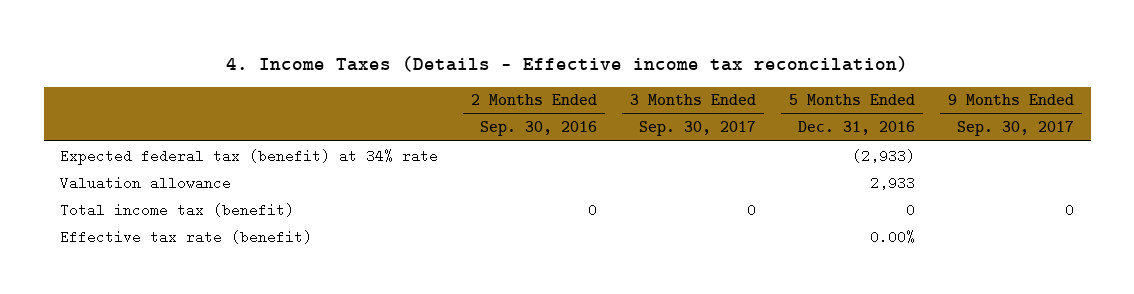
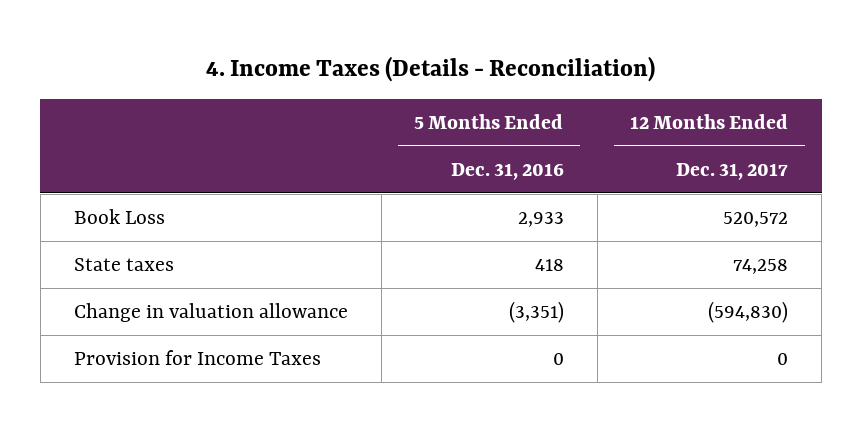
- 4. Income Taxes (Details - Effective income tax reconcilation)
+ 4. Income Taxes (Details - Reconciliation)
- | 2 Months Ended Sep. 30, 2016 | 3 Months Ended Sep. 30, 2017 | 5 Months Ended Dec. 31, 2016 | 9 Months Ended Sep. 30, 2017
+ | 5 Months Ended Dec. 31, 2016 | 12 Months Ended Dec. 31, 2017
- Expected federal tax (benefit) at 34% rate | | | (2,933) |
- Valuation allowance | | | 2,933 |
- Total income tax (benefit) | 0 | 0 | 0 | 0
- Effective tax rate (benefit) | | | 0.00% |
+ Book Loss | 2,933 | 520,572
+ State taxes | 418 | 74,258
+ Change in valuation allowance | (3,351) | (594,830)
+ Provision for Income Taxes | 0 | 0

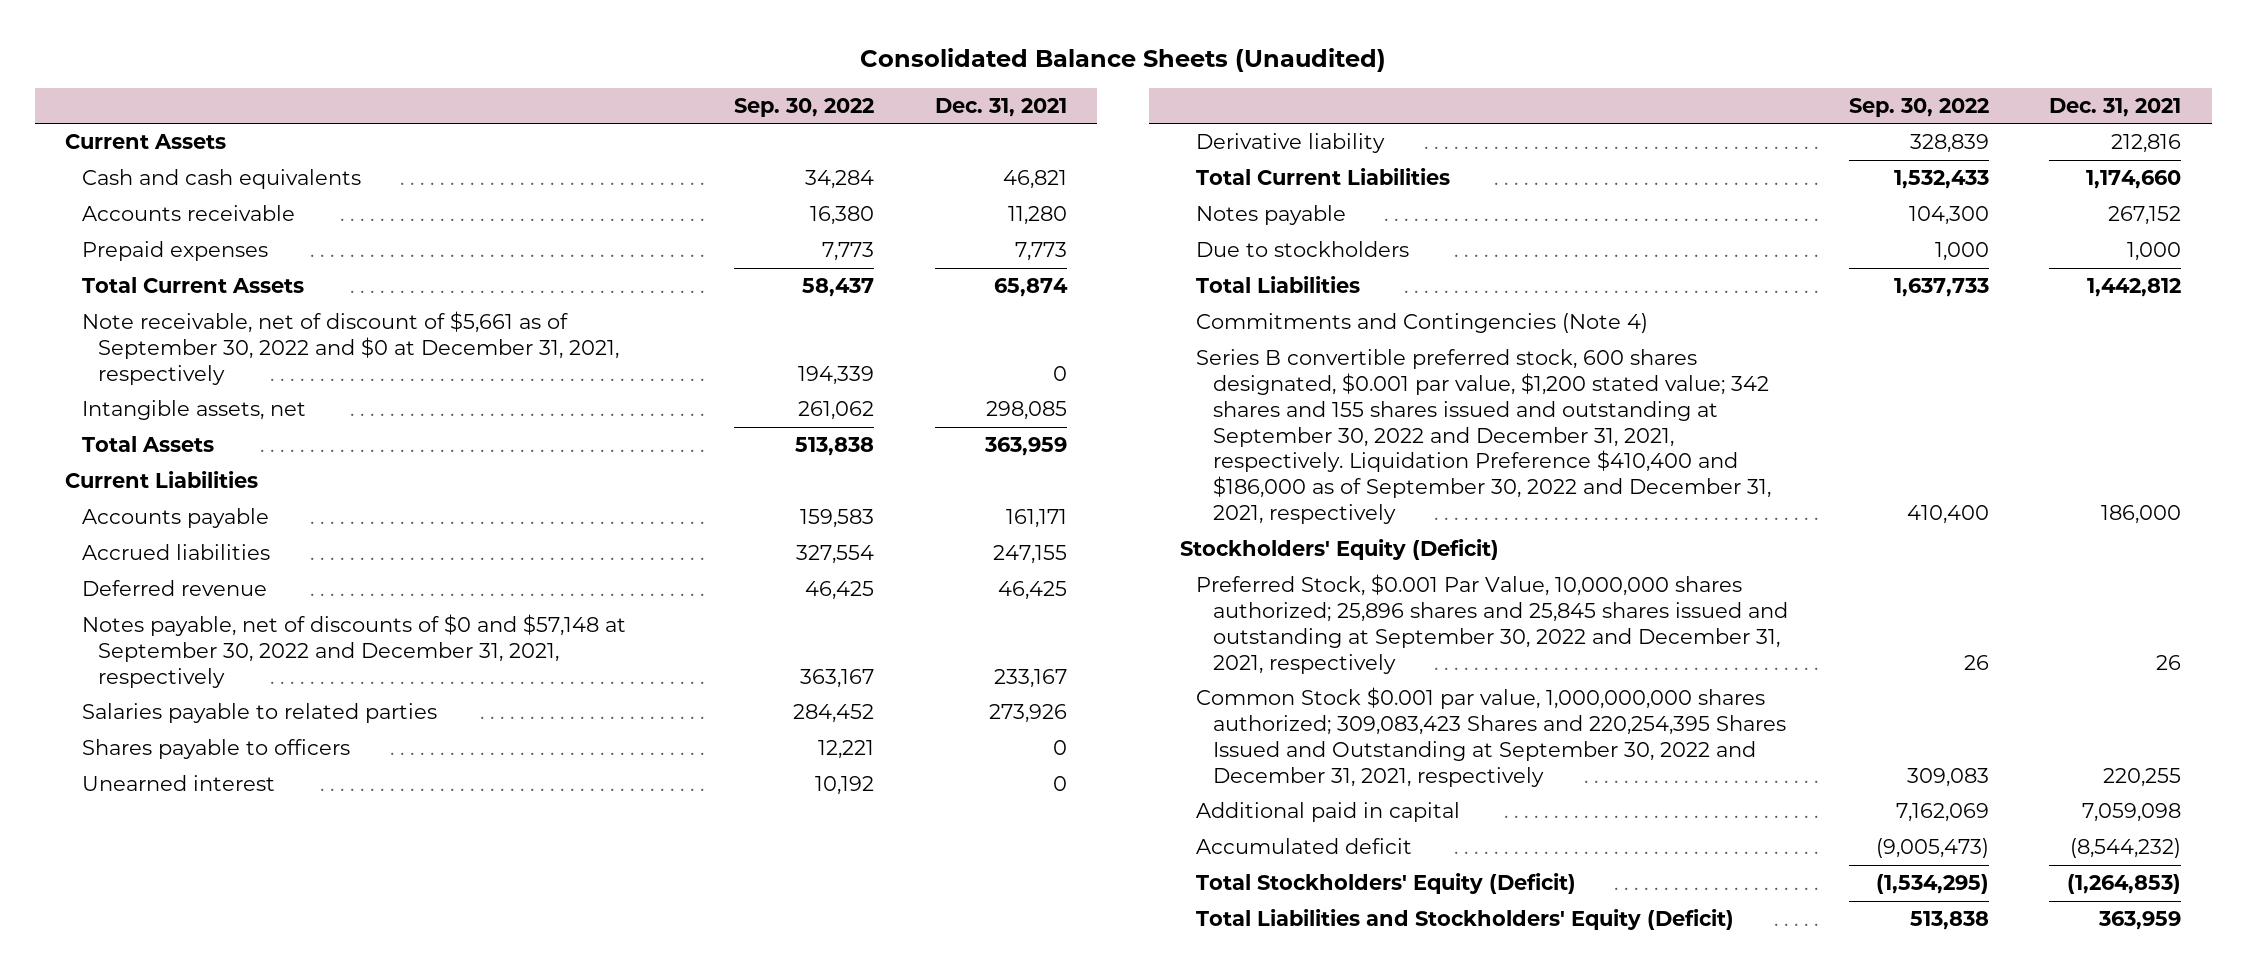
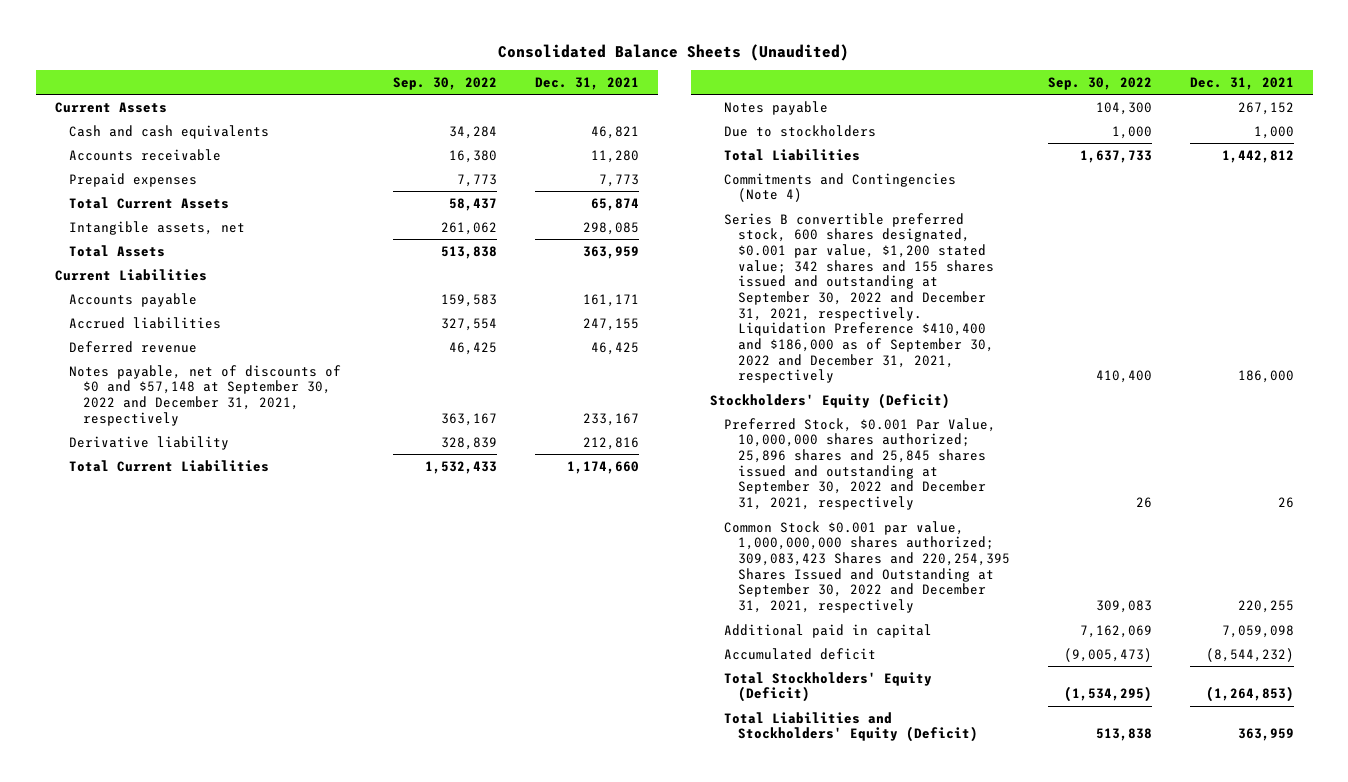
- Note receivable, net of discount of $5,661 as of September 30, 2022 and $0 at December 31, 2021, respectively | 194,339 | 0
- Salaries payable to related parties | 284,452 | 273,926
- Shares payable to officers | 12,221 | 0
- Unearned interest | 10,192 | 0

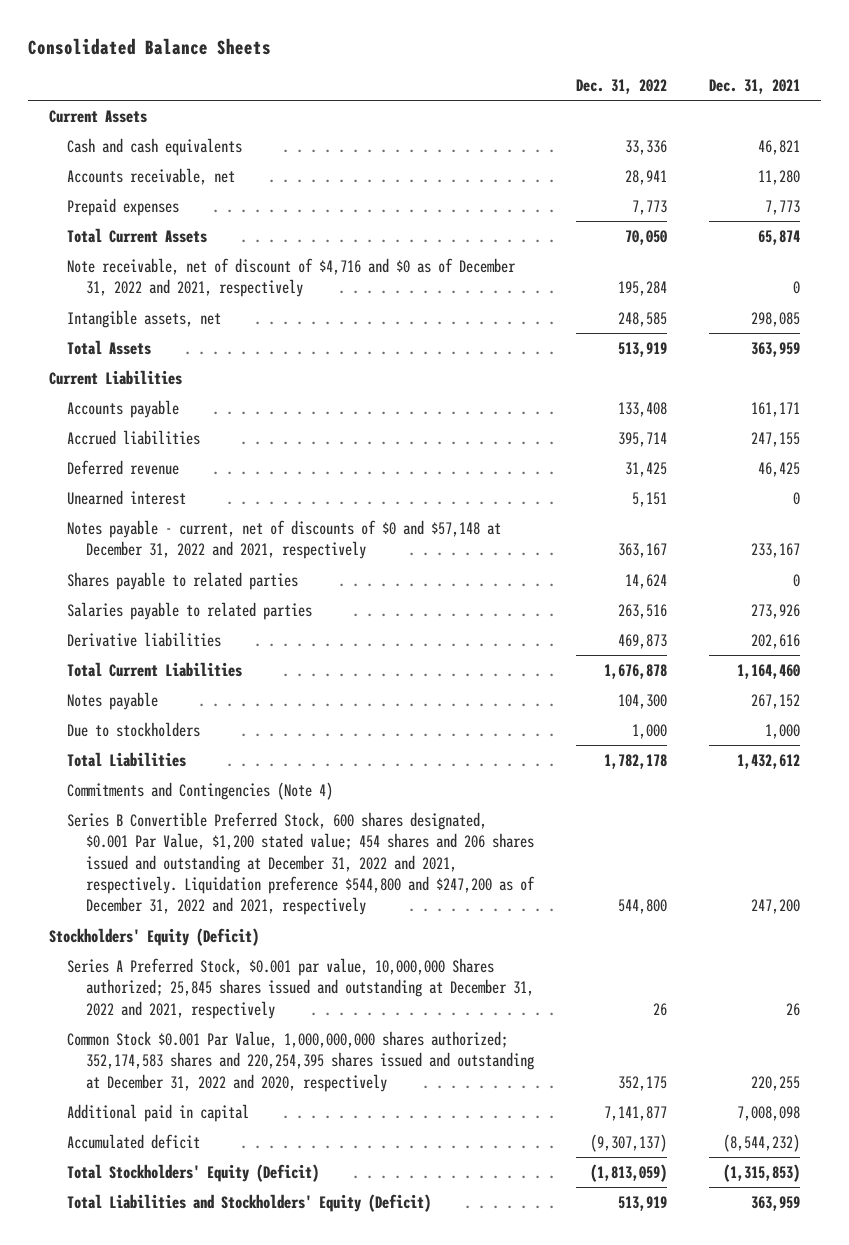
- Consolidated Balance Sheets (Unaudited)
+ Consolidated Balance Sheets
- | Sep. 30, 2022 | Dec. 31, 2021
+ | Dec. 31, 2022 | Dec. 31, 2021
- Accounts receivable | 16,380 | 11,280
+ Accounts receivable, net | 28,941 | 11,280
+ Note receivable, net of discount of $4,716 and $0 as of December 31, 2022 and 2021, respectively | 195,284 | 0
- Notes payable, net of discounts of $0 and $57,148 at September 30, 2022 and December 31, 2021, respectively | 363,167 | 233,167
- Derivative liability | 328,839 | 212,816
- Total Current Liabilities | 1,532,433 | 1,174,660
+ Unearned interest | 5,151 | 0
+ Notes payable - current, net of discounts of $0 and $57,148 at December 31, 2022 and 2021, respectively | 363,167 | 233,167
+ Shares payable to related parties | 14,624 | 0
+ Salaries payable to related parties | 263,516 | 273,926
+ Derivative liabilities | 469,873 | 202,616
+ Total Current Liabilities | 1,676,878 | 1,164,460
- Total Liabilities | 1,637,733 | 1,442,812
+ Total Liabilities | 1,782,178 | 1,432,612
- Series B convertible preferred stock, 600 shares designated, $0.001 par value, $1,200 stated value; 342 shares and 155 shares issued and outstanding at September 30, 2022 and December 31, 2021, respectively. Liquidation Preference $410,400 and $186,000 as of September 30, 2022 and December 31, 2021, respectively | 410,400 | 186,000
+ Series B Convertible Preferred Stock, 600 shares designated, $0.001 Par Value, $1,200 stated value; 454 shares and 206 shares issued and outstanding at December 31, 2022 and 2021, respectively. Liquidation preference $544,800 and $247,200 as of December 31, 2022 and 2021, respectively | 544,800 | 247,200
- Preferred Stock, $0.001 Par Value, 10,000,000 shares authorized; 25,896 shares and 25,845 shares issued and outstanding at September 30, 2022 and December 31, 2021, respectively | 26 | 26
- Common Stock $0.001 par value, 1,000,000,000 shares authorized; 309,083,423 Shares and 220,254,395 Shares Issued and Outstanding at September 30, 2022 and December 31, 2021, respectively | 309,083 | 220,255
- Additional paid in capital | 7,162,069 | 7,059,098
+ Series A Preferred Stock, $0.001 par value, 10,000,000 Shares authorized; 25,845 shares issued and outstanding at December 31, 2022 and 2021, respectively | 26 | 26
+ Common Stock $0.001 Par Value, 1,000,000,000 shares authorized; 352,174,583 shares and 220,254,395 shares issued and outstanding at December 31, 2022 and 2020, respectively | 352,175 | 220,255
+ Additional paid in capital | 7,141,877 | 7,008,098
- Total Stockholders' Equity (Deficit) | (1,534,295) | (1,264,853)
+ Total Stockholders' Equity (Deficit) | (1,813,059) | (1,315,853)

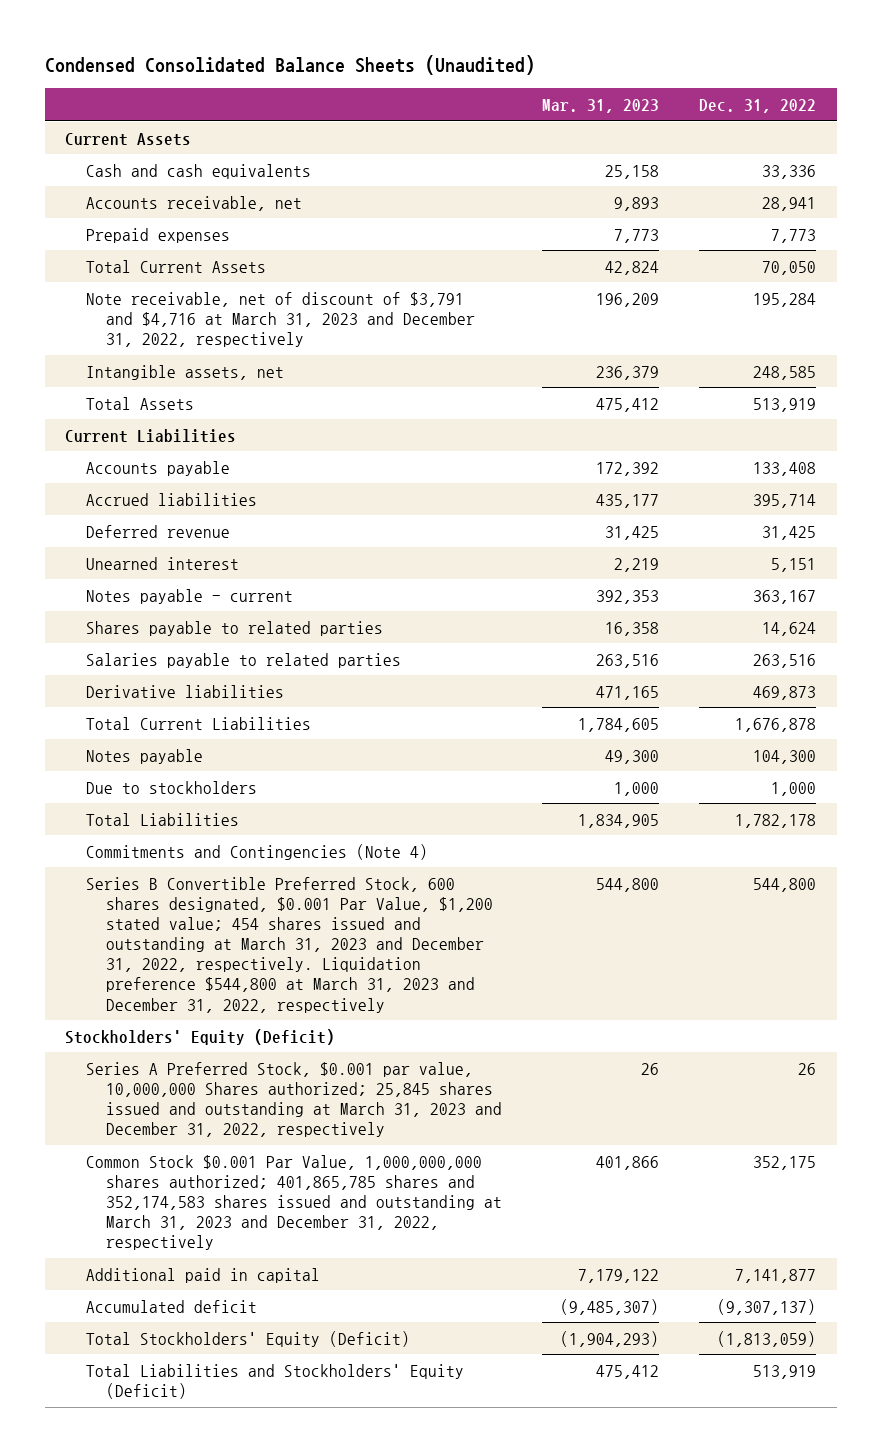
- Consolidated Balance Sheets
+ Condensed Consolidated Balance Sheets (Unaudited)
- | Dec. 31, 2022 | Dec. 31, 2021
+ | Mar. 31, 2023 | Dec. 31, 2022
- Note receivable, net of discount of $4,716 and $0 as of December 31, 2022 and 2021, respectively | 195,284 | 0
+ Note receivable, net of discount of $3,791 and $4,716 at March 31, 2023 and December 31, 2022, respectively | 196,209 | 195,284
- Notes payable - current, net of discounts of $0 and $57,148 at December 31, 2022 and 2021, respectively | 363,167 | 233,167
+ Notes payable - current | 392,353 | 363,167
- Series B Convertible Preferred Stock, 600 shares designated, $0.001 Par Value, $1,200 stated value; 454 shares and 206 shares issued and outstanding at December 31, 2022 and 2021, respectively. Liquidation preference $544,800 and $247,200 as of December 31, 2022 and 2021, respectively | 544,800 | 247,200
+ Series B Convertible Preferred Stock, 600 shares designated, $0.001 Par Value, $1,200 stated value; 454 shares issued and outstanding at March 31, 2023 and December 31, 2022, respectively. Liquidation preference $544,800 at March 31, 2023 and December 31, 2022, respectively | 544,800 | 544,800
- Series A Preferred Stock, $0.001 par value, 10,000,000 Shares authorized; 25,845 shares issued and outstanding at December 31, 2022 and 2021, respectively | 26 | 26
- Common Stock $0.001 Par Value, 1,000,000,000 shares authorized; 352,174,583 shares and 220,254,395 shares issued and outstanding at December 31, 2022 and 2020, respectively | 352,175 | 220,255
+ Series A Preferred Stock, $0.001 par value, 10,000,000 Shares authorized; 25,845 shares issued and outstanding at March 31, 2023 and December 31, 2022, respectively | 26 | 26
+ Common Stock $0.001 Par Value, 1,000,000,000 shares authorized; 401,865,785 shares and 352,174,583 shares issued and outstanding at March 31, 2023 and December 31, 2022, respectively | 401,866 | 352,175

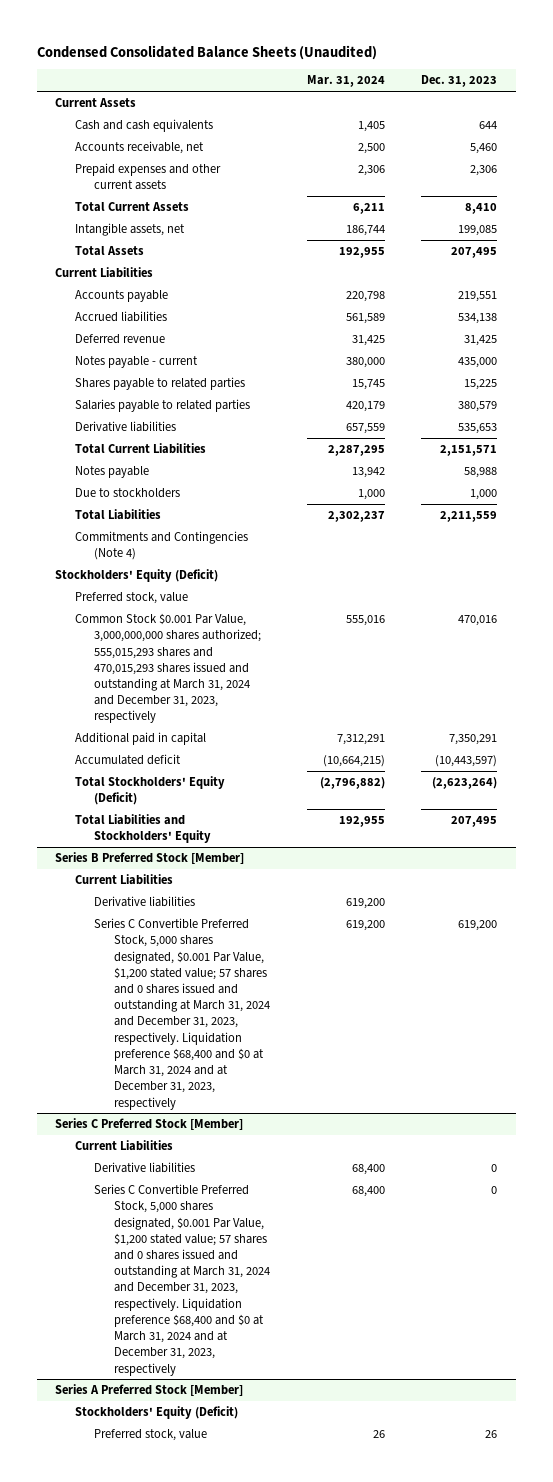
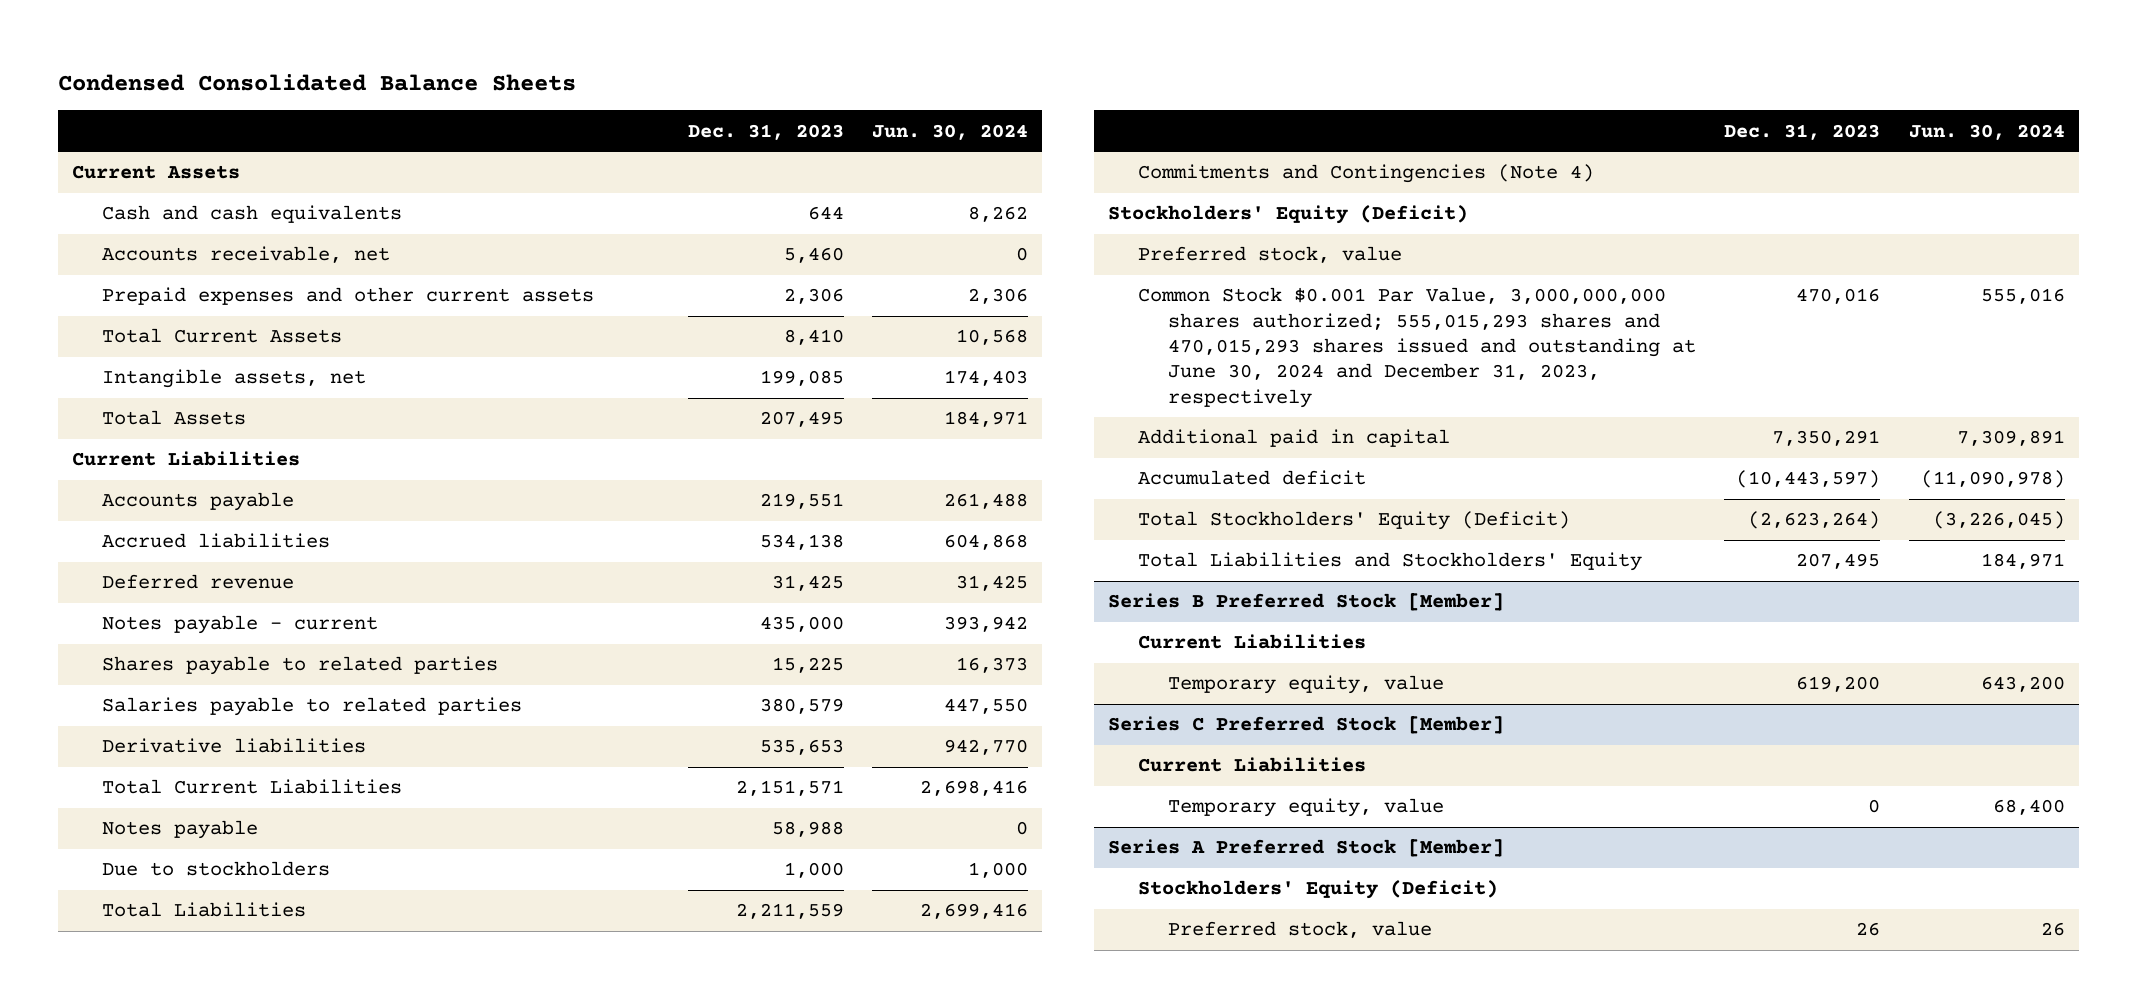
- Condensed Consolidated Balance Sheets (Unaudited)
+ Condensed Consolidated Balance Sheets
- | Mar. 31, 2024 | Dec. 31, 2023
+ | Dec. 31, 2023 | Jun. 30, 2024
- Common Stock $0.001 Par Value, 3,000,000,000 shares authorized; 555,015,293 shares and 470,015,293 shares issued and outstanding at March 31, 2024 and December 31, 2023, respectively | 555,016 | 470,016
+ Common Stock $0.001 Par Value, 3,000,000,000 shares authorized; 555,015,293 shares and 470,015,293 shares issued and outstanding at June 30, 2024 and December 31, 2023, respectively | 470,016 | 555,016
@ Series B Preferred Stock [Member]
- Derivative liabilities | 619,200 |
- Series C Convertible Preferred Stock, 5,000 shares designated, $0.001 Par Value, $1,200 stated value; 57 shares and 0 shares issued and outstanding at March 31, 2024 and December 31, 2023, respectively. Liquidation preference $68,400 and $0 at March 31, 2024 and at December 31, 2023, respectively | 619,200 | 619,200
+ Temporary equity, value | 619,200 | 643,200
@ Series C Preferred Stock [Member]
- Derivative liabilities | 68,400 | 0
- Series C Convertible Preferred Stock, 5,000 shares designated, $0.001 Par Value, $1,200 stated value; 57 shares and 0 shares issued and outstanding at March 31, 2024 and December 31, 2023, respectively. Liquidation preference $68,400 and $0 at March 31, 2024 and at December 31, 2023, respectively | 68,400 | 0
+ Temporary equity, value | 0 | 68,400

